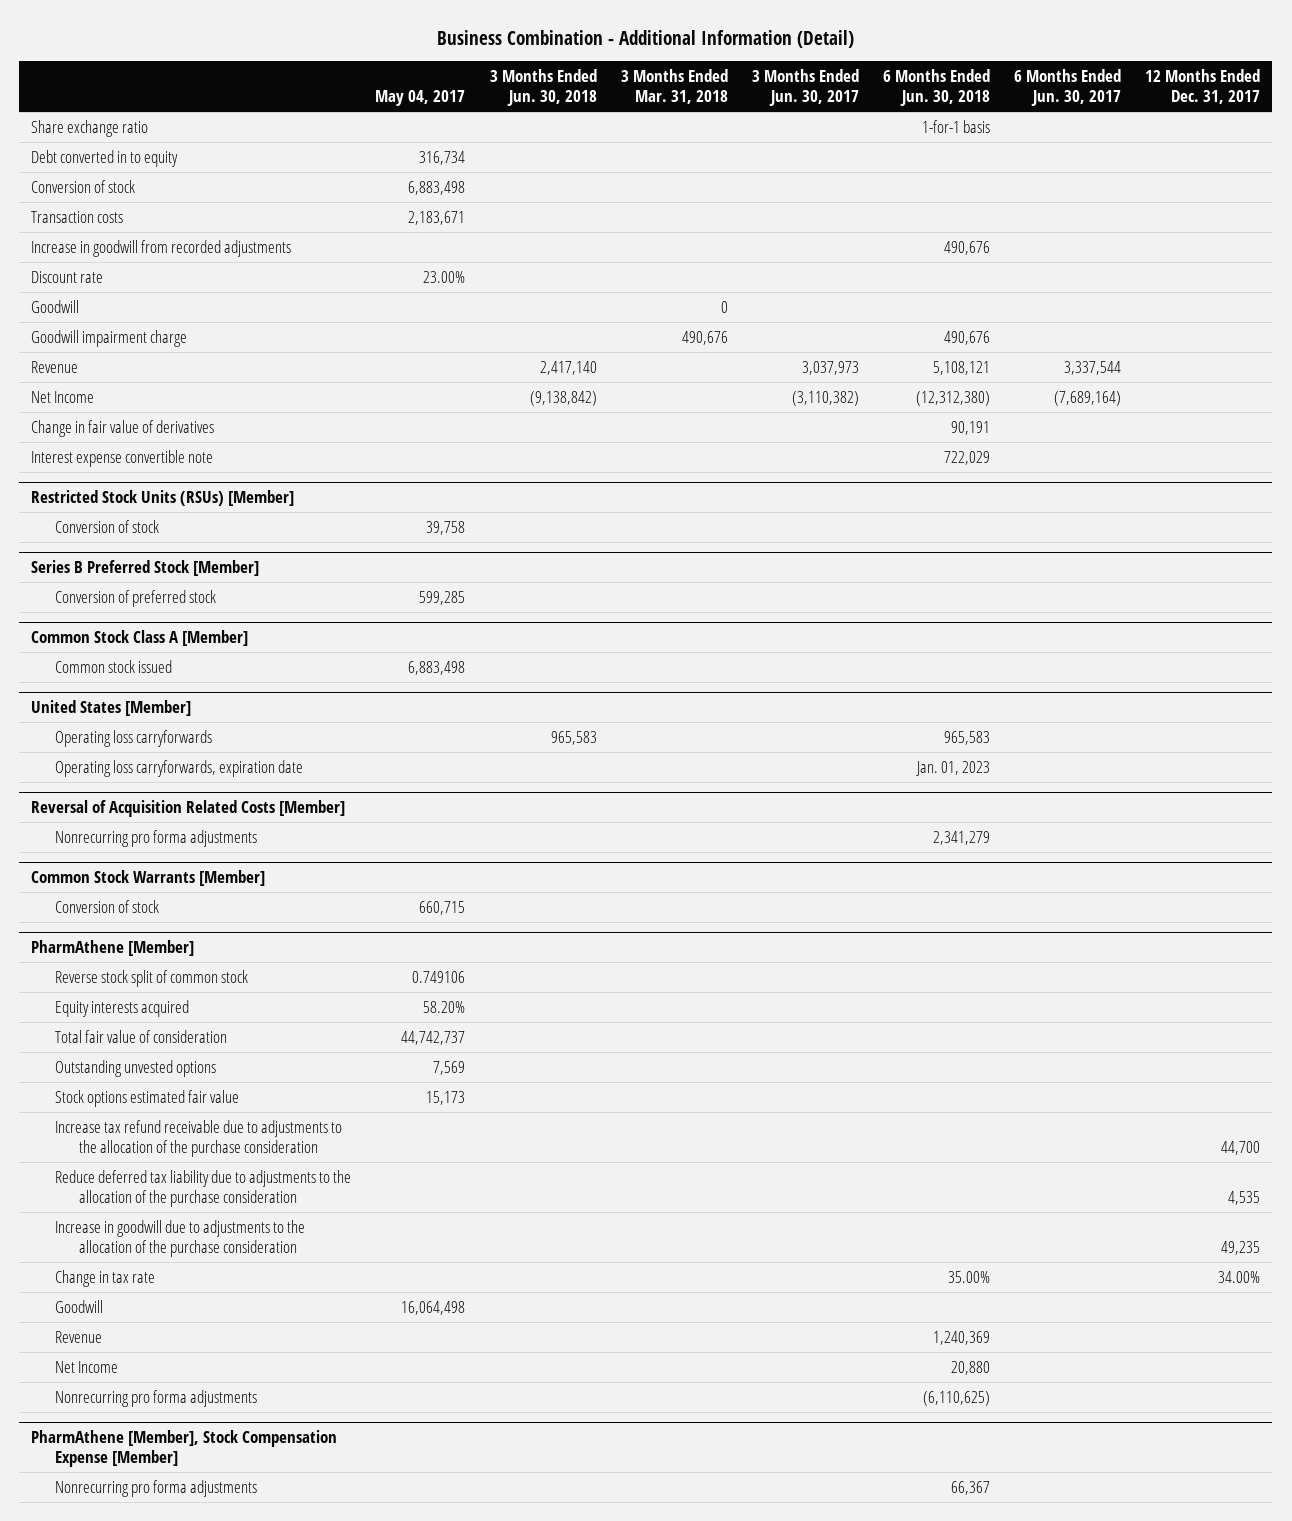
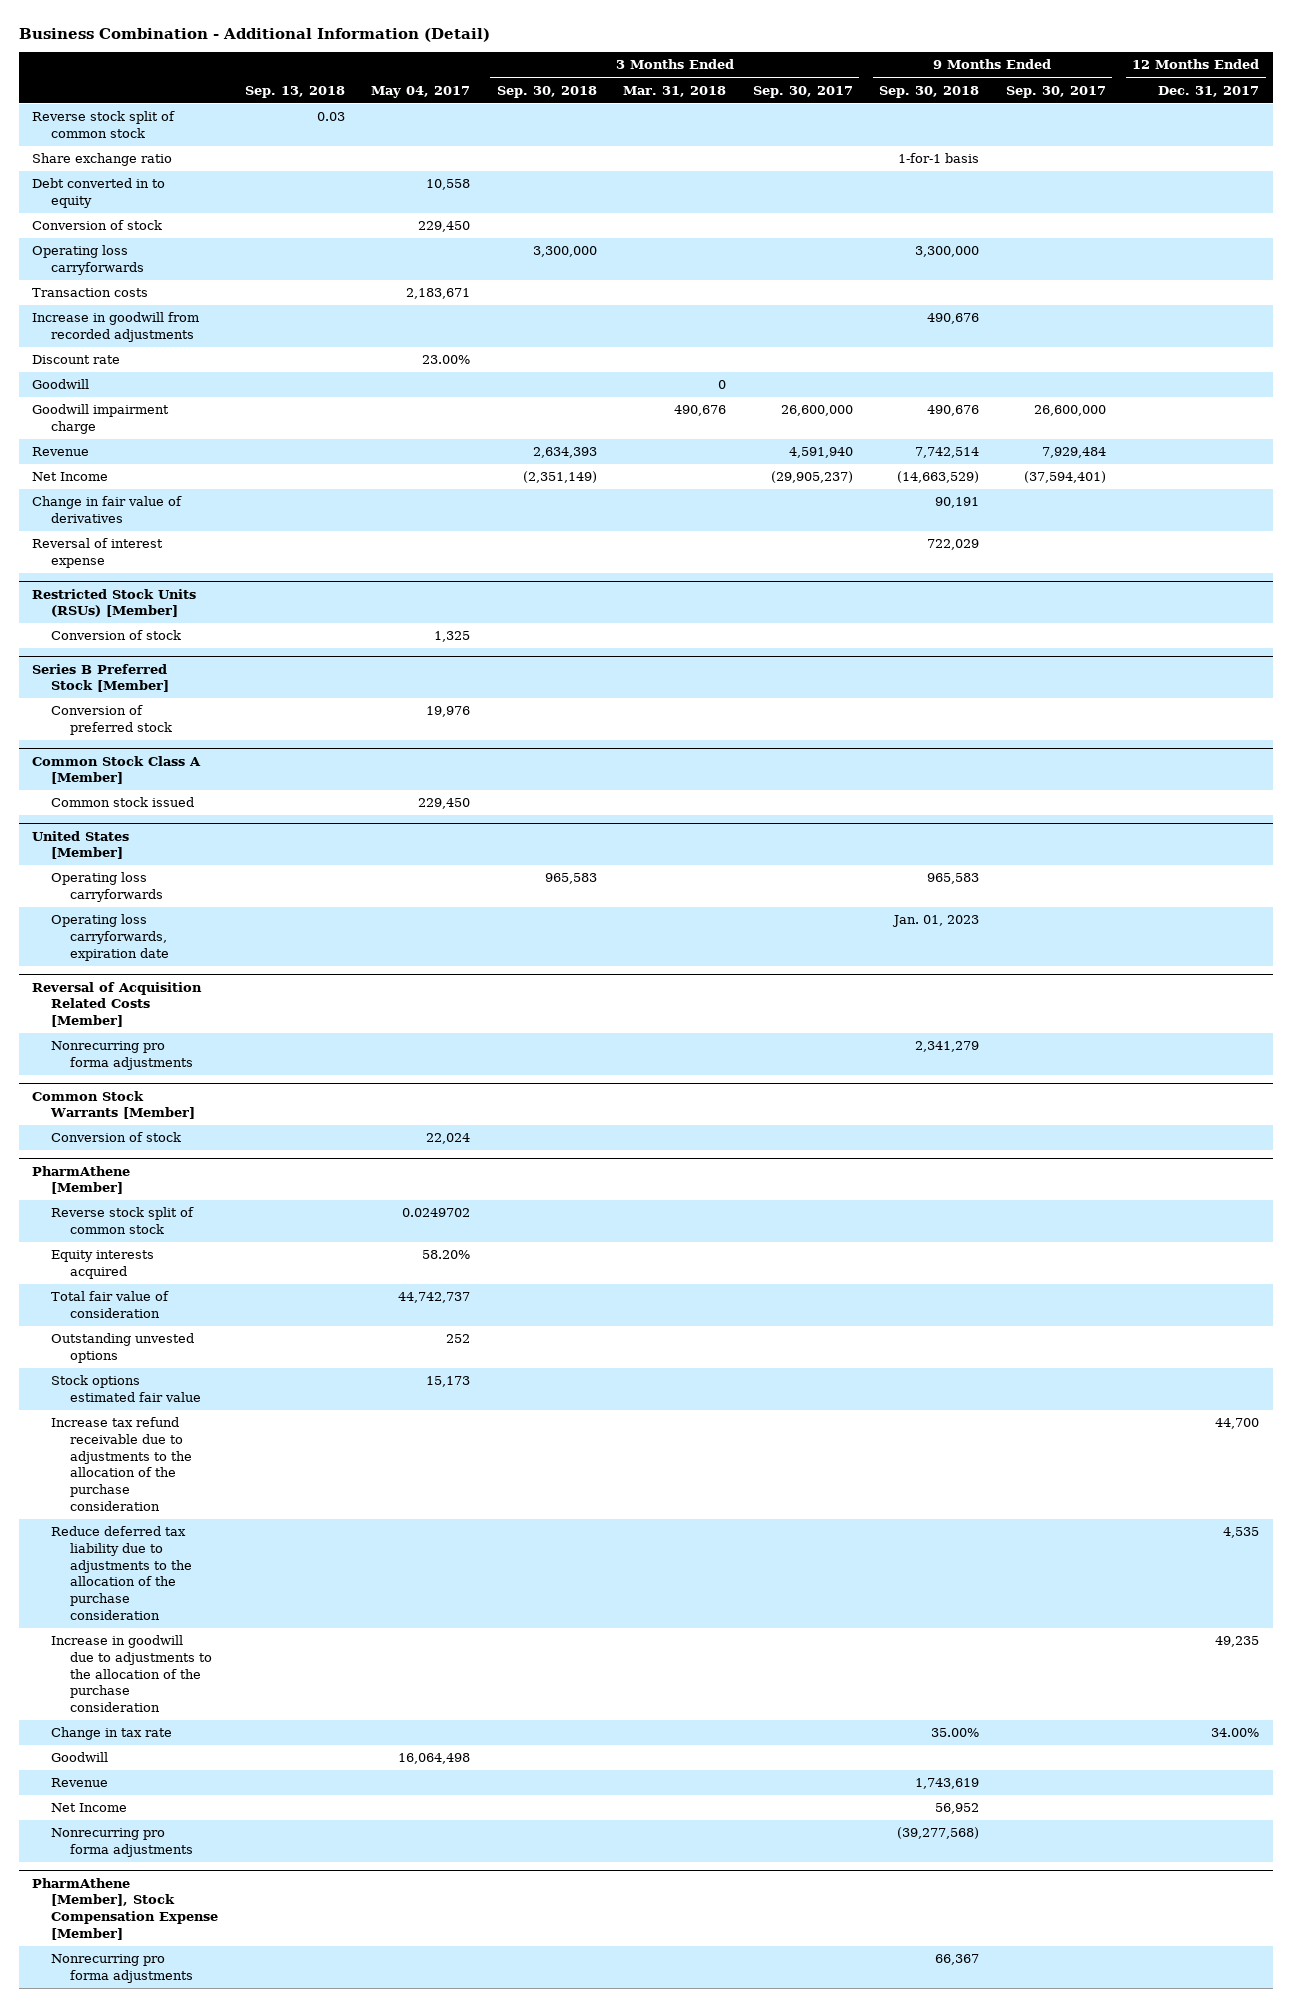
- | May 04, 2017 | 3 Months Ended Jun. 30, 2018 | 3 Months Ended Mar. 31, 2018 | 3 Months Ended Jun. 30, 2017 | 6 Months Ended Jun. 30, 2018 | 6 Months Ended Jun. 30, 2017 | 12 Months Ended Dec. 31, 2017
+ | Sep. 13, 2018 | May 04, 2017 | 3 Months Ended Sep. 30, 2018 | 3 Months Ended Mar. 31, 2018 | 3 Months Ended Sep. 30, 2017 | 9 Months Ended Sep. 30, 2018 | 9 Months Ended Sep. 30, 2017 | 12 Months Ended Dec. 31, 2017
+ Reverse stock split of common stock | 0.03 | | | | | | |
- Debt converted in to equity | 316,734 | | | | | |
- Conversion of stock | 6,883,498 | | | | | |
+ Debt converted in to equity | | 10,558 | | | | | |
+ Conversion of stock | | 229,450 | | | | | |
+ Operating loss carryforwards | | | 3,300,000 | | | 3,300,000 | |
- Interest expense convertible note | | | | | 722,029 | |
+ Reversal of interest expense | | | | | | 722,029 | |
@ Restricted Stock Units (RSUs) [Member]
- Conversion of stock | 39,758 | | | | | |
+ Conversion of stock | | 1,325 | | | | | |
@ Series B Preferred Stock [Member]
- Conversion of preferred stock | 599,285 | | | | | |
+ Conversion of preferred stock | | 19,976 | | | | | |
@ Common Stock Class A [Member]
- Common stock issued | 6,883,498 | | | | | |
+ Common stock issued | | 229,450 | | | | | |
@ Common Stock Warrants [Member]
- Conversion of stock | 660,715 | | | | | |
+ Conversion of stock | | 22,024 | | | | | |
@ PharmAthene [Member]
- Reverse stock split of common stock | 0.749106 | | | | | |
+ Reverse stock split of common stock | | 0.0249702 | | | | | |
- Outstanding unvested options | 7,569 | | | | | |
+ Outstanding unvested options | | 252 | | | | | |

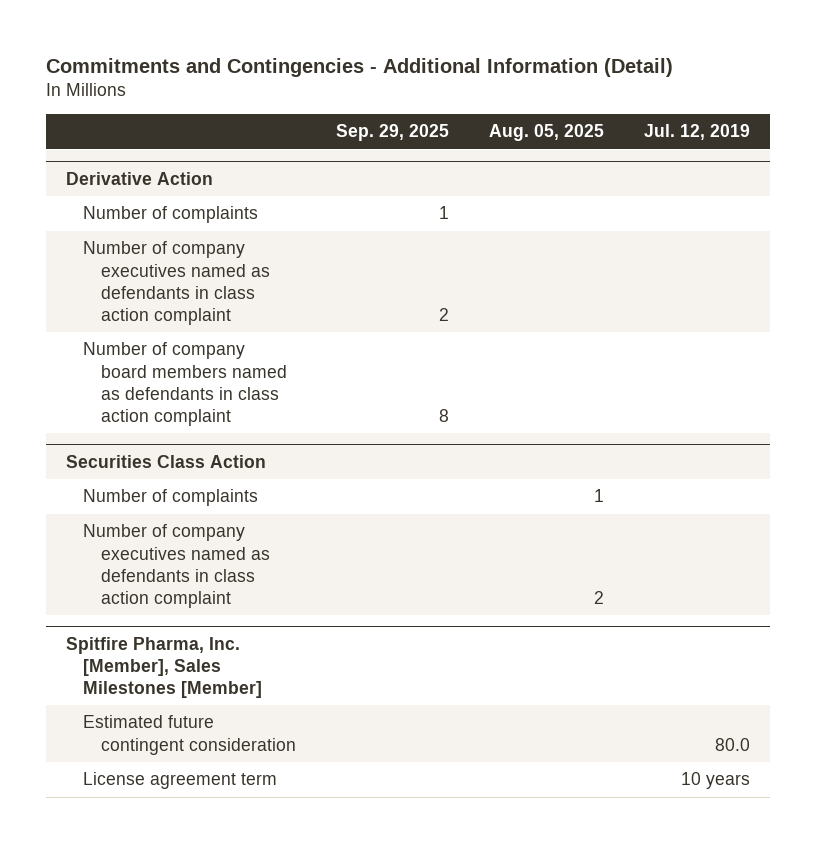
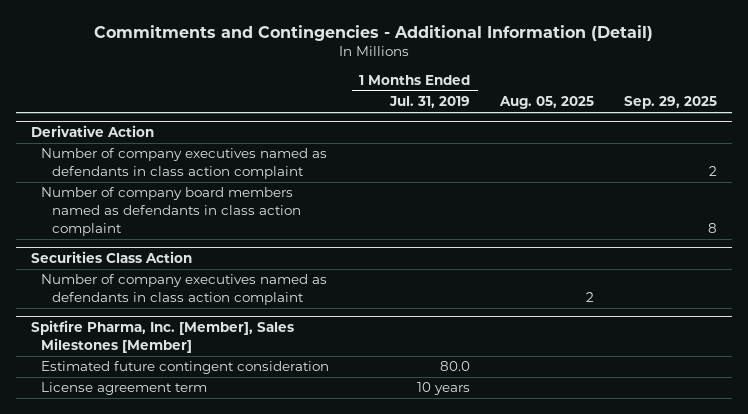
- | Sep. 29, 2025 | Aug. 05, 2025 | Jul. 12, 2019
+ | 1 Months Ended Jul. 31, 2019 | Aug. 05, 2025 | Sep. 29, 2025
@ Derivative Action
- Number of complaints | 1 | |
@ Securities Class Action
- Number of complaints | | 1 |

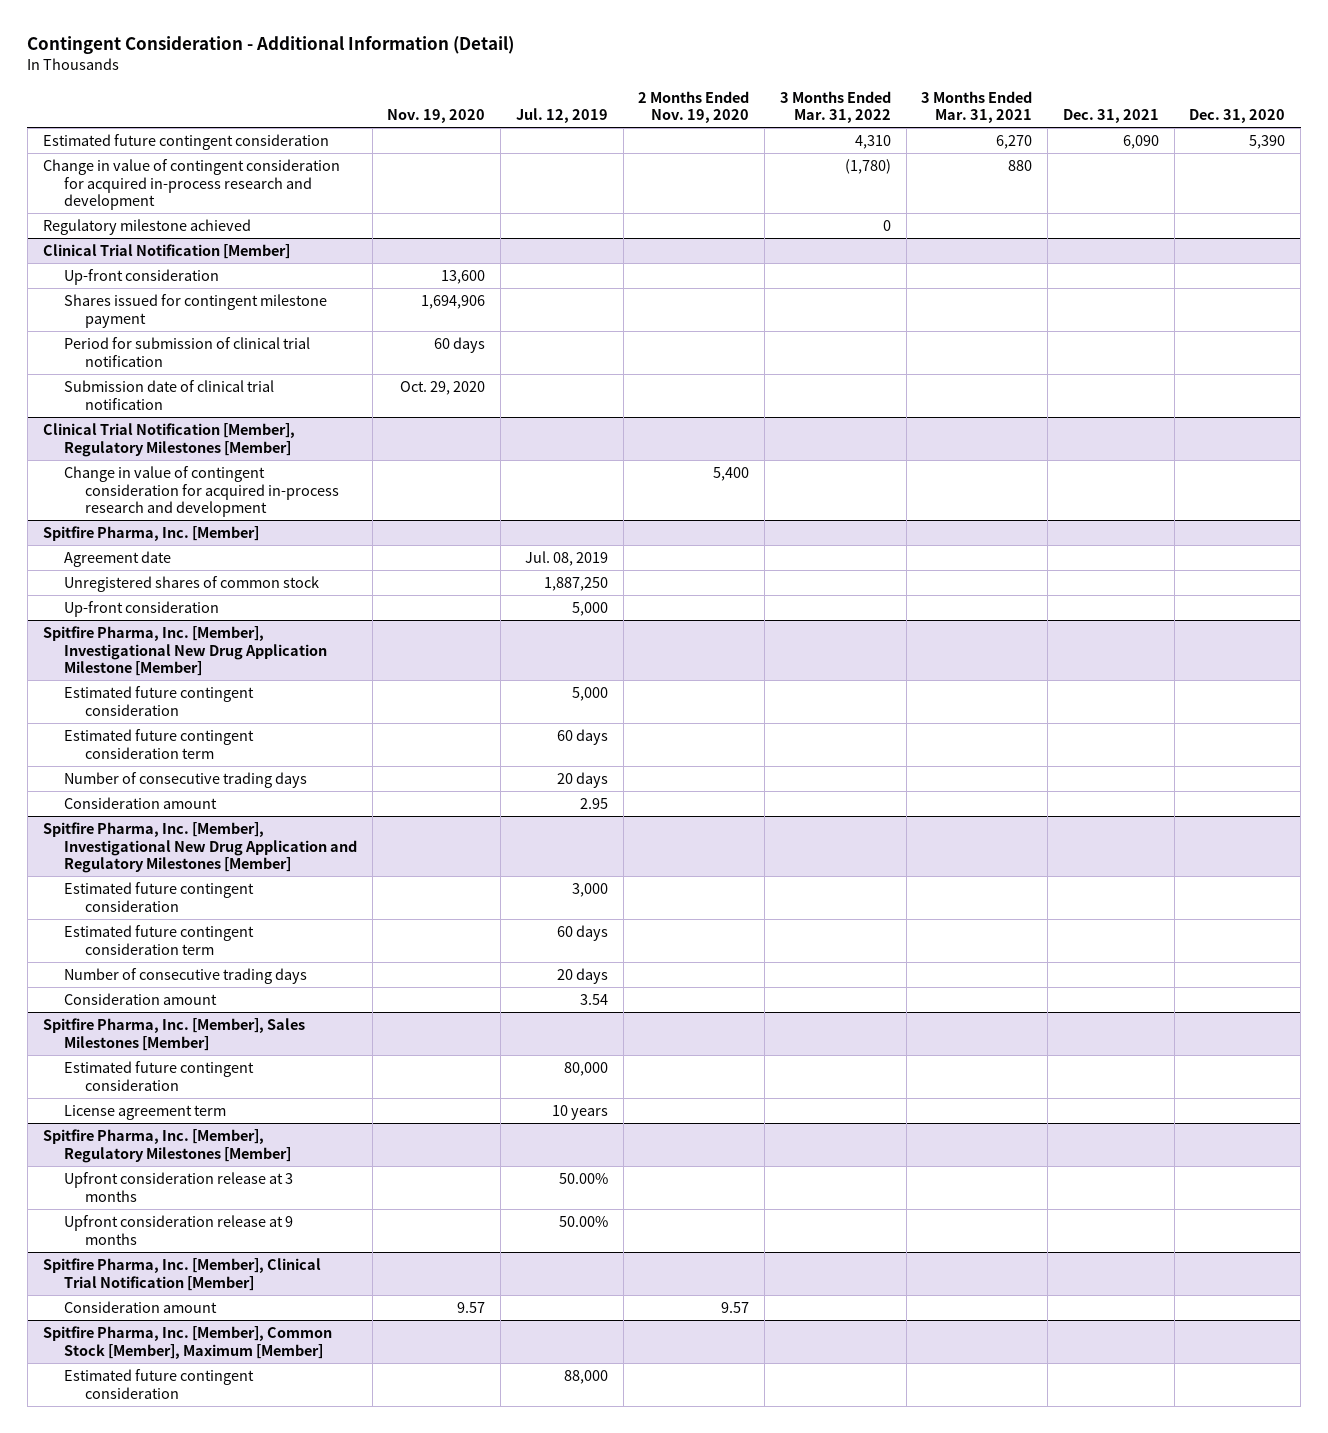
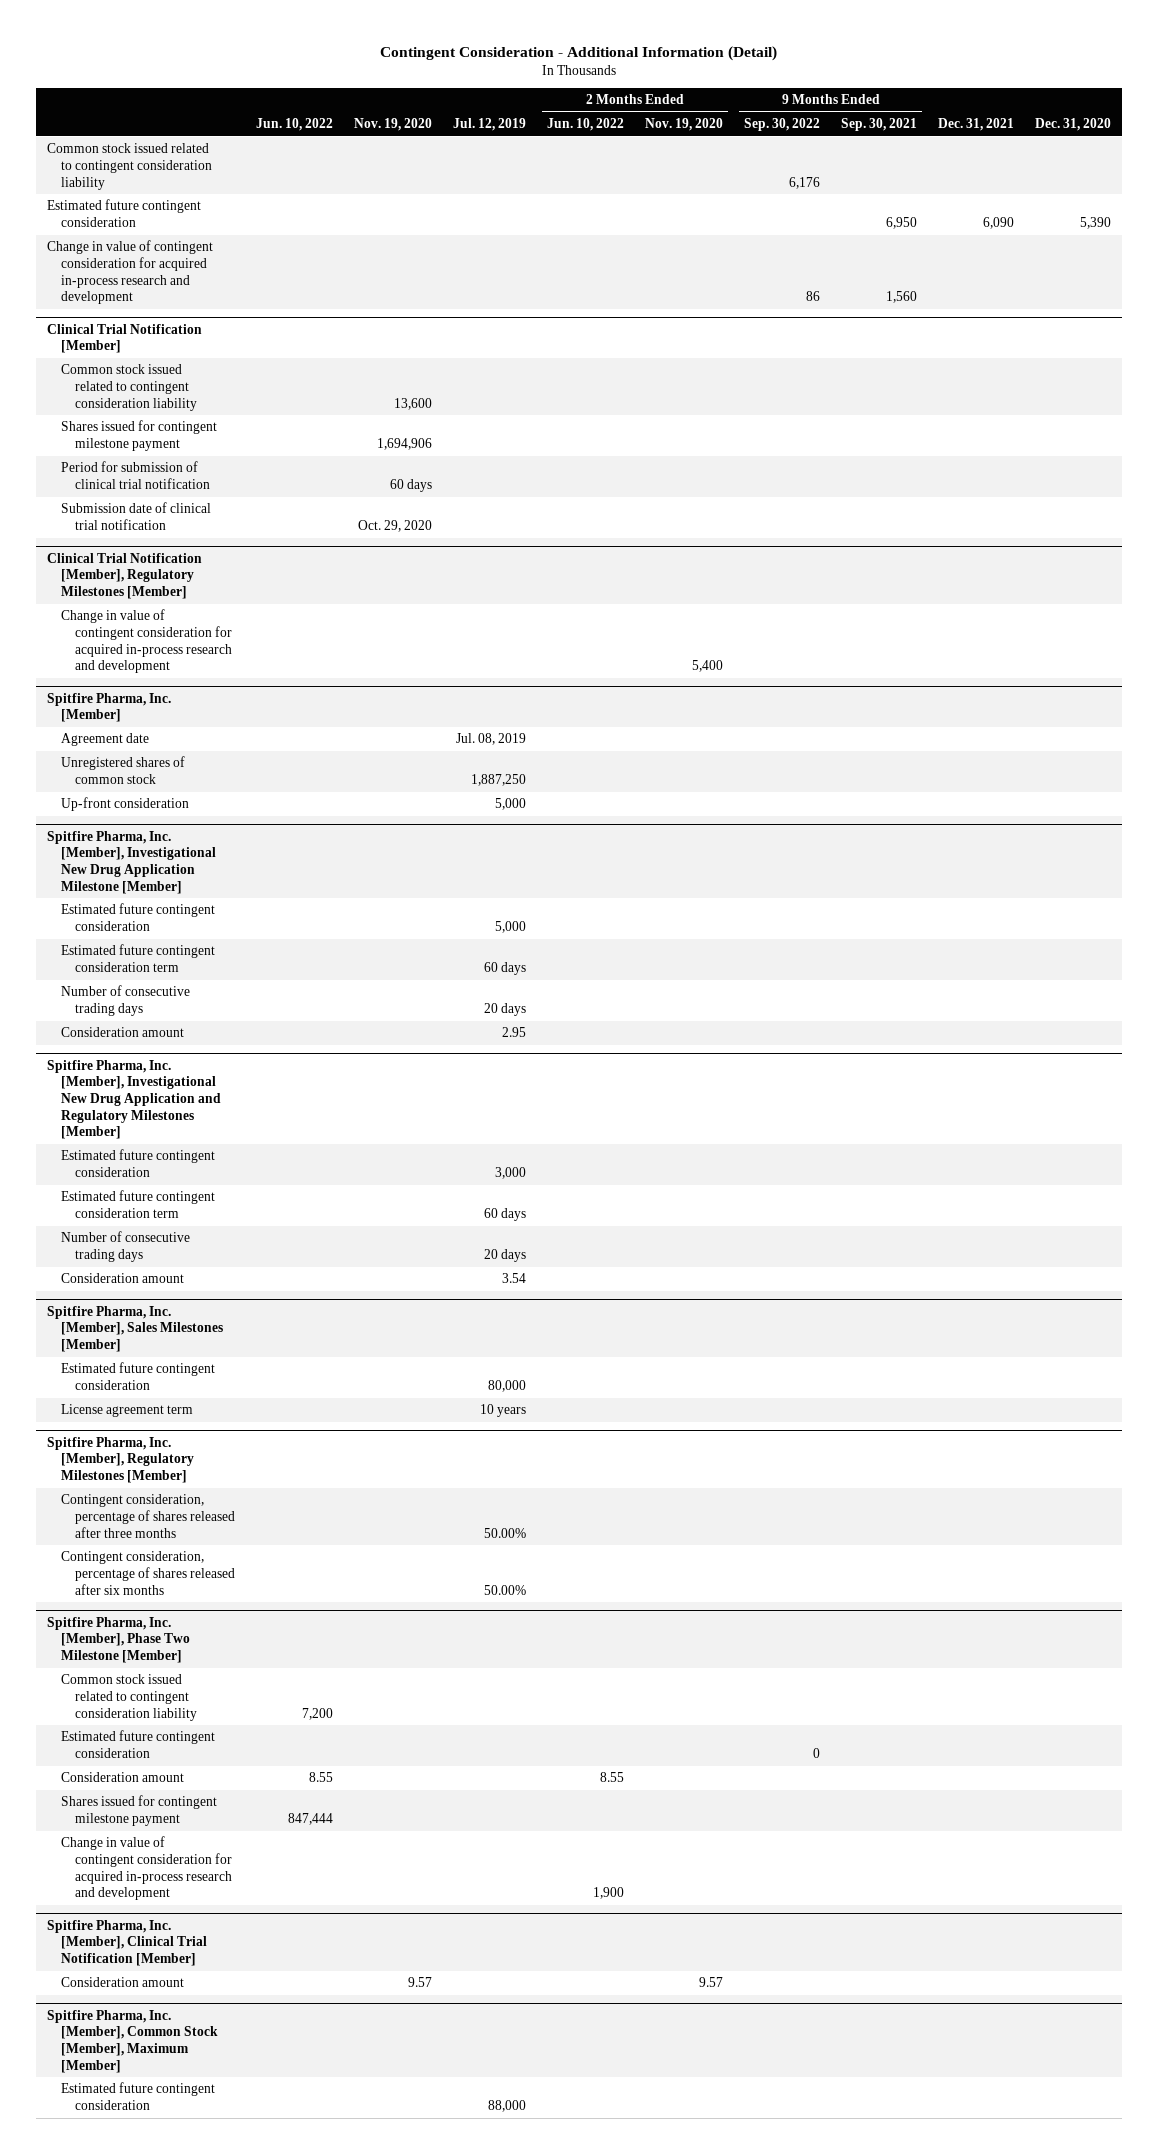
- | Nov. 19, 2020 | Jul. 12, 2019 | 2 Months Ended Nov. 19, 2020 | 3 Months Ended Mar. 31, 2022 | 3 Months Ended Mar. 31, 2021 | Dec. 31, 2021 | Dec. 31, 2020
+ | Jun. 10, 2022 | Nov. 19, 2020 | Jul. 12, 2019 | 2 Months Ended Jun. 10, 2022 | 2 Months Ended Nov. 19, 2020 | 9 Months Ended Sep. 30, 2022 | 9 Months Ended Sep. 30, 2021 | Dec. 31, 2021 | Dec. 31, 2020
+ Common stock issued related to contingent consideration liability | | | | | | 6,176 | | |
- Regulatory milestone achieved | | | | 0 | | |
@ Clinical Trial Notification [Member]
- Up-front consideration | 13,600 | | | | | |
+ Common stock issued related to contingent consideration liability | | 13,600 | | | | | | |
@ Spitfire Pharma, Inc. [Member], Regulatory Milestones [Member]
- Upfront consideration release at 3 months | | 50.00% | | | | |
- Upfront consideration release at 9 months | | 50.00% | | | | |
+ Contingent consideration, percentage of shares released after three months | | | 50.00% | | | | | |
+ Contingent consideration, percentage of shares released after six months | | | 50.00% | | | | | |
+ Spitfire Pharma, Inc. [Member], Phase Two Milestone [Member]
+ Common stock issued related to contingent consideration liability | 7,200 | | | | | | | |
+ Estimated future contingent consideration | | | | | | 0 | | |
+ Consideration amount | 8.55 | | | 8.55 | | | | |
+ Shares issued for contingent milestone payment | 847,444 | | | | | | | |
+ Change in value of contingent consideration for acquired in-process research and development | | | | 1,900 | | | | |

